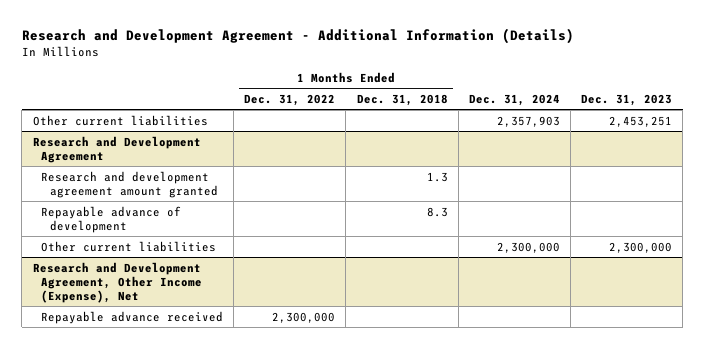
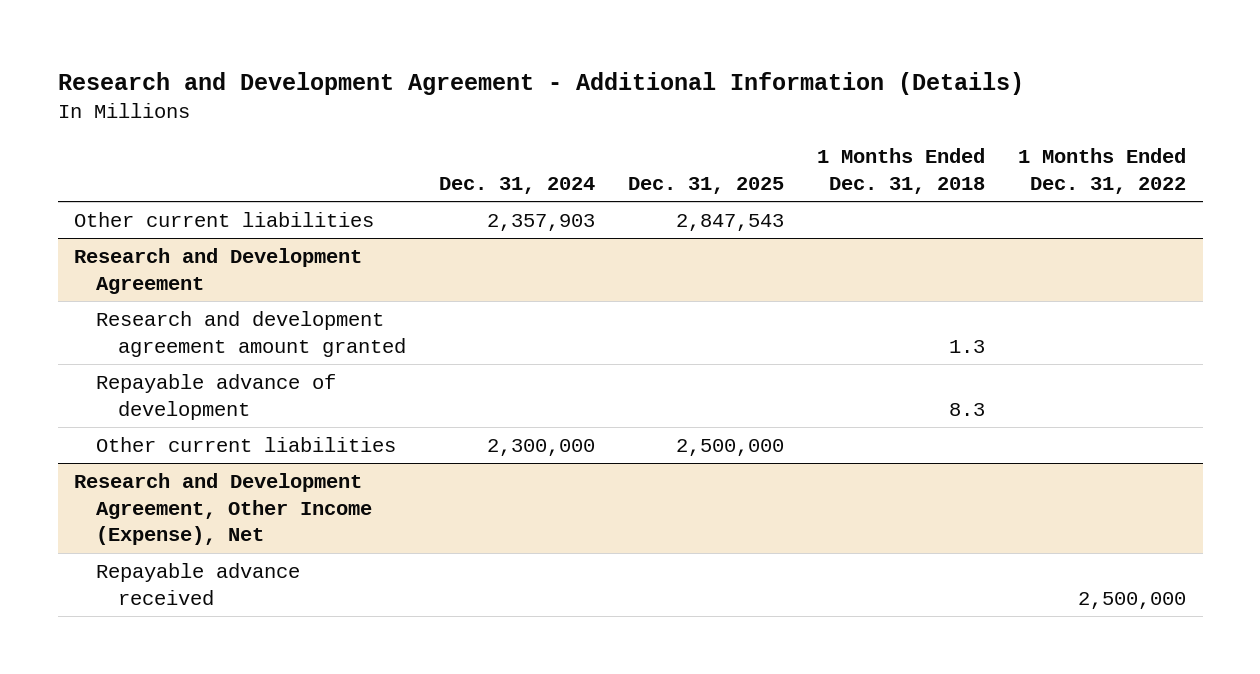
- | 1 Months Ended Dec. 31, 2022 | 1 Months Ended Dec. 31, 2018 | Dec. 31, 2024 | Dec. 31, 2023
+ | Dec. 31, 2024 | Dec. 31, 2025 | 1 Months Ended Dec. 31, 2018 | 1 Months Ended Dec. 31, 2022
@ Research and Development Agreement, Other Income (Expense), Net
- Repayable advance received | 2,300,000 | | |
+ Repayable advance received | | | | 2,500,000

